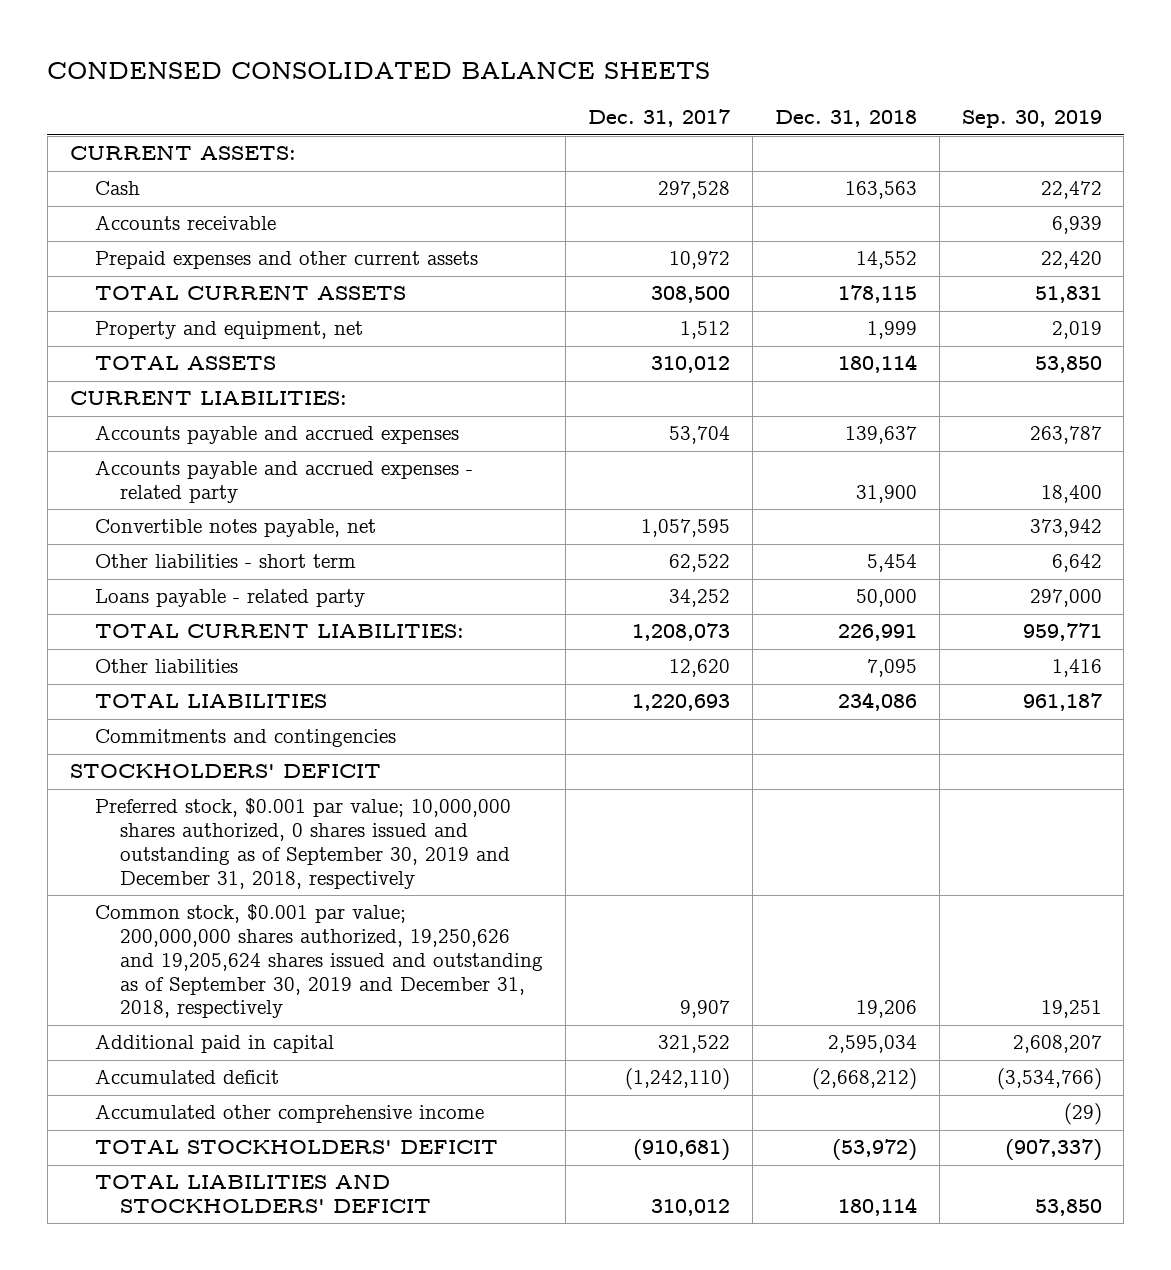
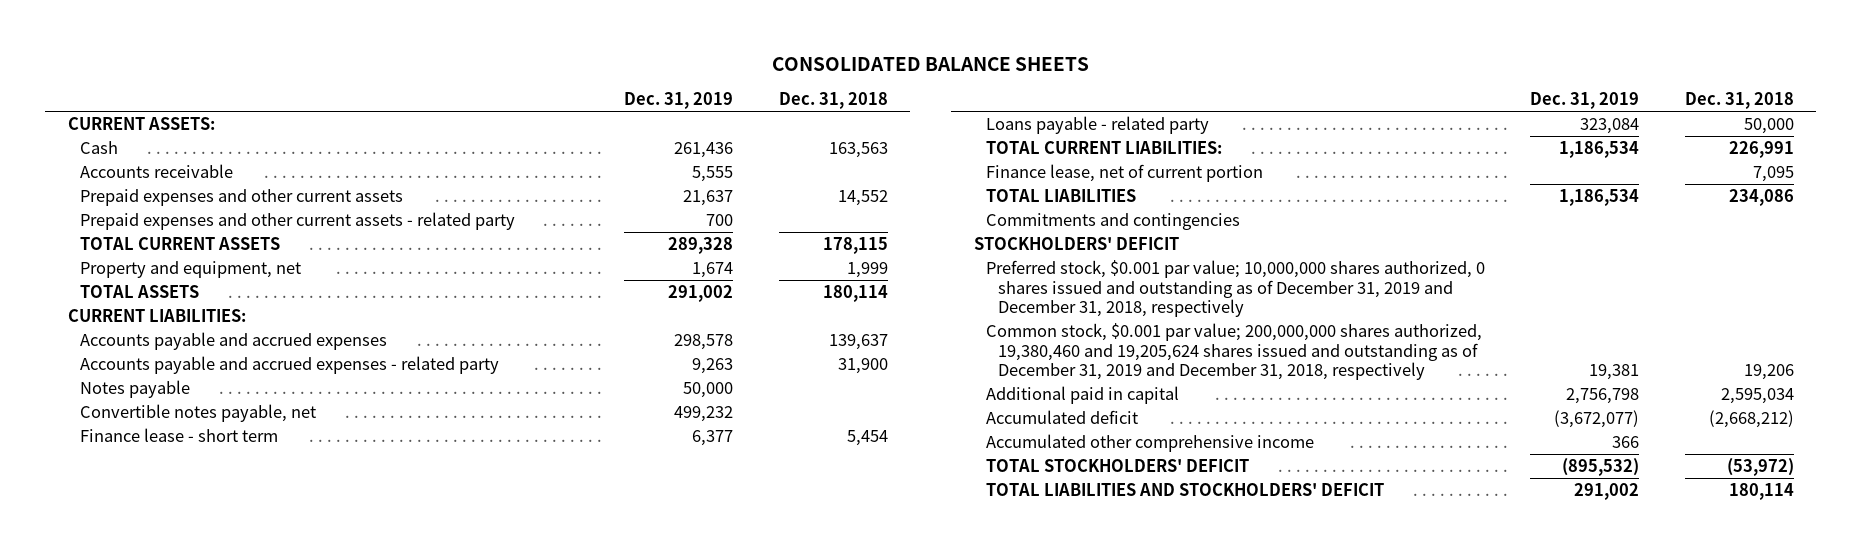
- CONDENSED CONSOLIDATED BALANCE SHEETS
+ CONSOLIDATED BALANCE SHEETS
- | Dec. 31, 2017 | Dec. 31, 2018 | Sep. 30, 2019
+ | Dec. 31, 2019 | Dec. 31, 2018
+ Prepaid expenses and other current assets - related party | 700 |
+ Notes payable | 50,000 |
- Other liabilities - short term | 62,522 | 5,454 | 6,642
+ Finance lease - short term | 6,377 | 5,454
- Other liabilities | 12,620 | 7,095 | 1,416
+ Finance lease, net of current portion | | 7,095
- Preferred stock, $0.001 par value; 10,000,000 shares authorized, 0 shares issued and outstanding as of September 30, 2019 and December 31, 2018, respectively
- Common stock, $0.001 par value; 200,000,000 shares authorized, 19,250,626 and 19,205,624 shares issued and outstanding as of September 30, 2019 and December 31, 2018, respectively | 9,907 | 19,206 | 19,251
+ Preferred stock, $0.001 par value; 10,000,000 shares authorized, 0 shares issued and outstanding as of December 31, 2019 and December 31, 2018, respectively
+ Common stock, $0.001 par value; 200,000,000 shares authorized, 19,380,460 and 19,205,624 shares issued and outstanding as of December 31, 2019 and December 31, 2018, respectively | 19,381 | 19,206

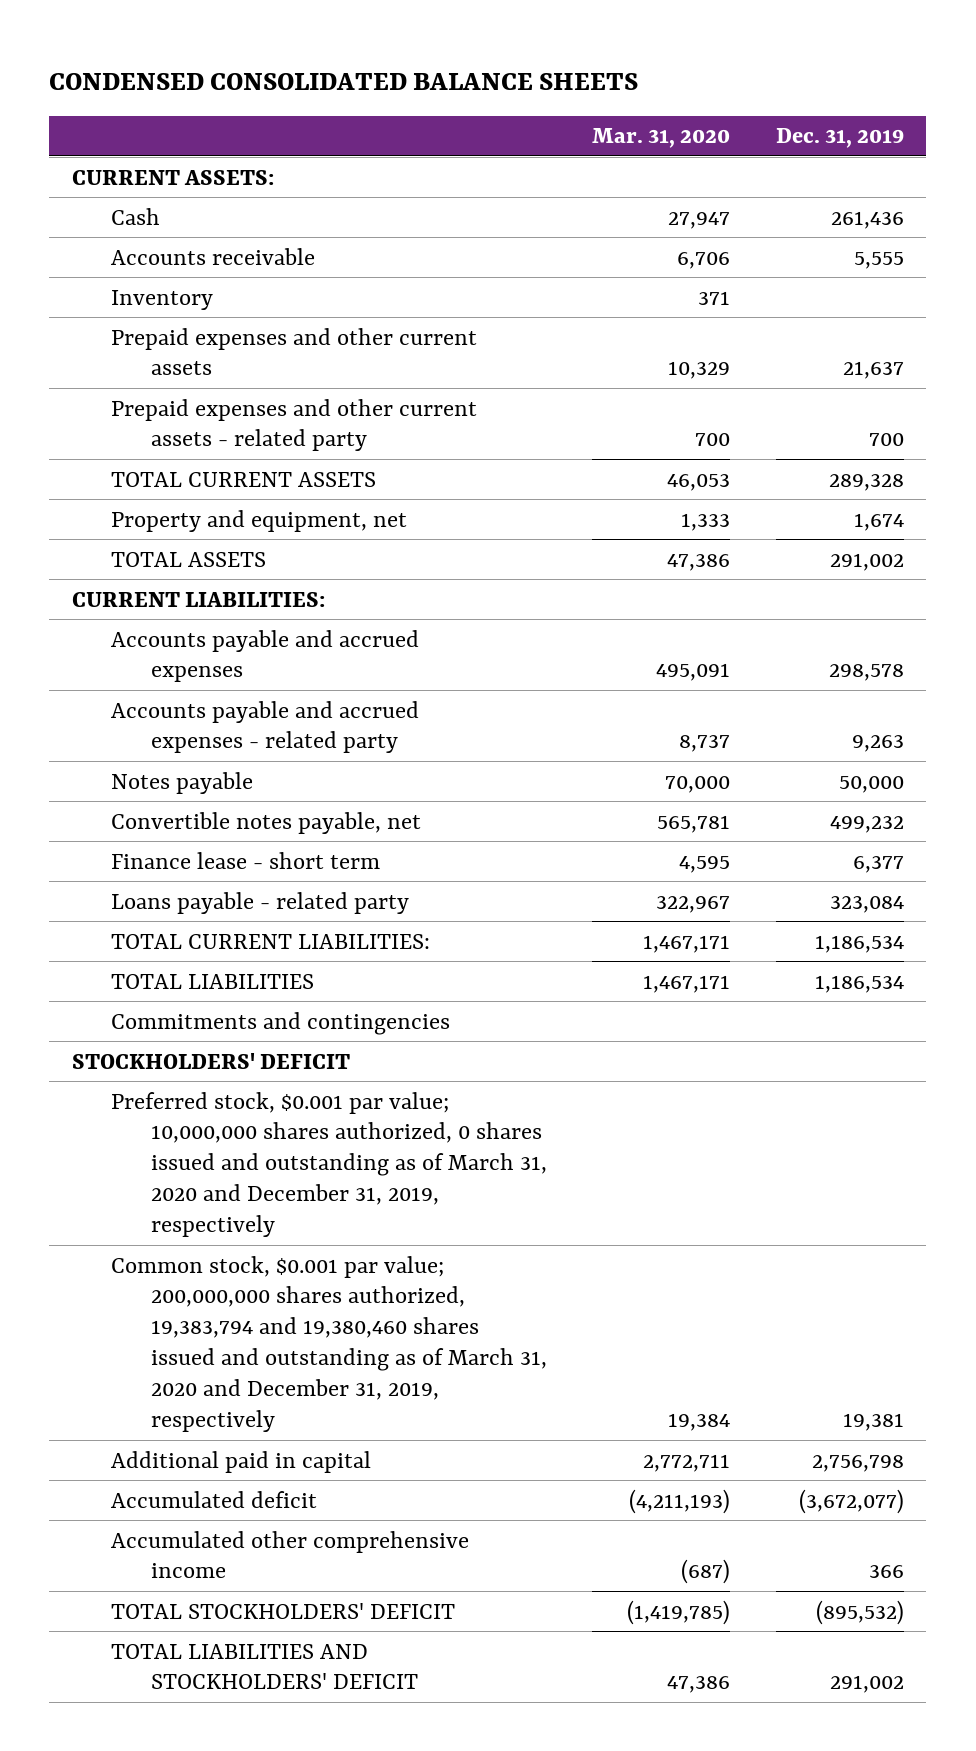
- CONSOLIDATED BALANCE SHEETS
+ CONDENSED CONSOLIDATED BALANCE SHEETS
- | Dec. 31, 2019 | Dec. 31, 2018
+ | Mar. 31, 2020 | Dec. 31, 2019
+ Inventory | 371 |
- Finance lease, net of current portion | | 7,095
- Preferred stock, $0.001 par value; 10,000,000 shares authorized, 0 shares issued and outstanding as of December 31, 2019 and December 31, 2018, respectively
- Common stock, $0.001 par value; 200,000,000 shares authorized, 19,380,460 and 19,205,624 shares issued and outstanding as of December 31, 2019 and December 31, 2018, respectively | 19,381 | 19,206
+ Preferred stock, $0.001 par value; 10,000,000 shares authorized, 0 shares issued and outstanding as of March 31, 2020 and December 31, 2019, respectively
+ Common stock, $0.001 par value; 200,000,000 shares authorized, 19,383,794 and 19,380,460 shares issued and outstanding as of March 31, 2020 and December 31, 2019, respectively | 19,384 | 19,381

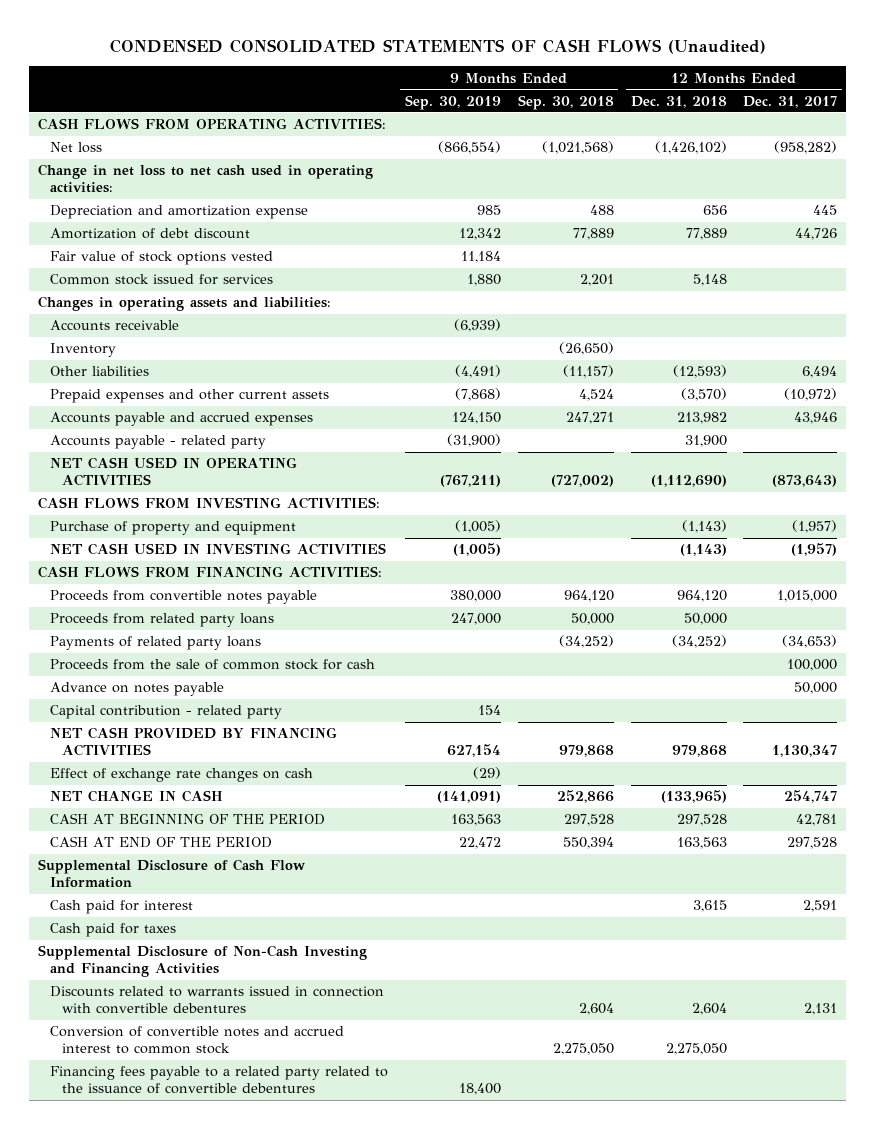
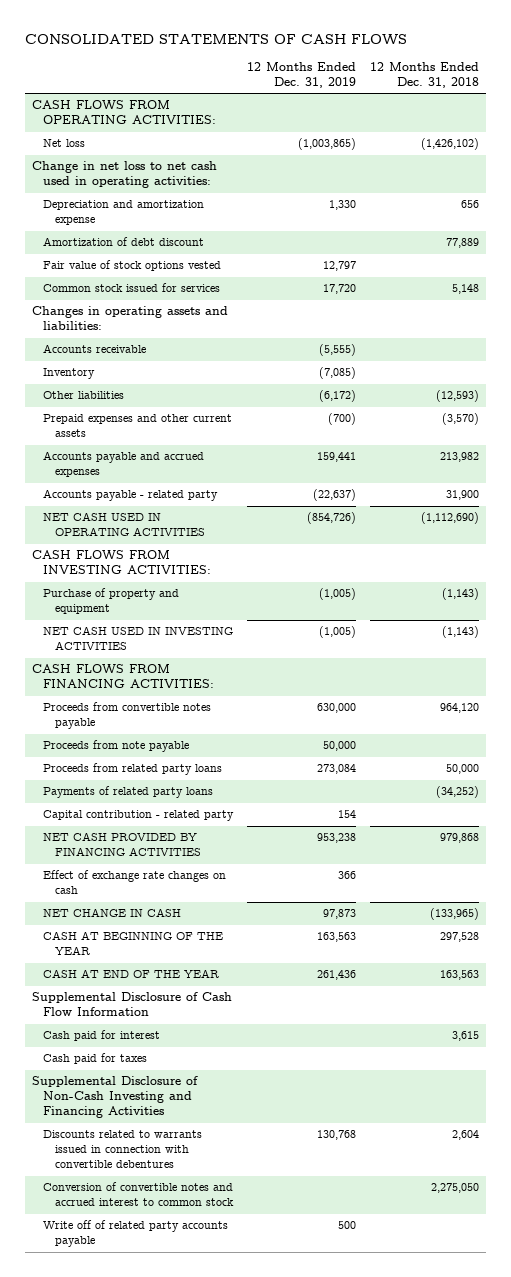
- CONDENSED CONSOLIDATED STATEMENTS OF CASH FLOWS (Unaudited)
+ CONSOLIDATED STATEMENTS OF CASH FLOWS
- | 9 Months Ended Sep. 30, 2019 | 9 Months Ended Sep. 30, 2018 | 12 Months Ended Dec. 31, 2018 | 12 Months Ended Dec. 31, 2017
+ | 12 Months Ended Dec. 31, 2019 | 12 Months Ended Dec. 31, 2018
+ Proceeds from note payable | 50,000 |
- Proceeds from the sale of common stock for cash | | | | 100,000
- Advance on notes payable | | | | 50,000
- CASH AT BEGINNING OF THE PERIOD | 163,563 | 297,528 | 297,528 | 42,781
- CASH AT END OF THE PERIOD | 22,472 | 550,394 | 163,563 | 297,528
+ CASH AT BEGINNING OF THE YEAR | 163,563 | 297,528
+ CASH AT END OF THE YEAR | 261,436 | 163,563
- Financing fees payable to a related party related to the issuance of convertible debentures | 18,400 | | |
+ Write off of related party accounts payable | 500 |

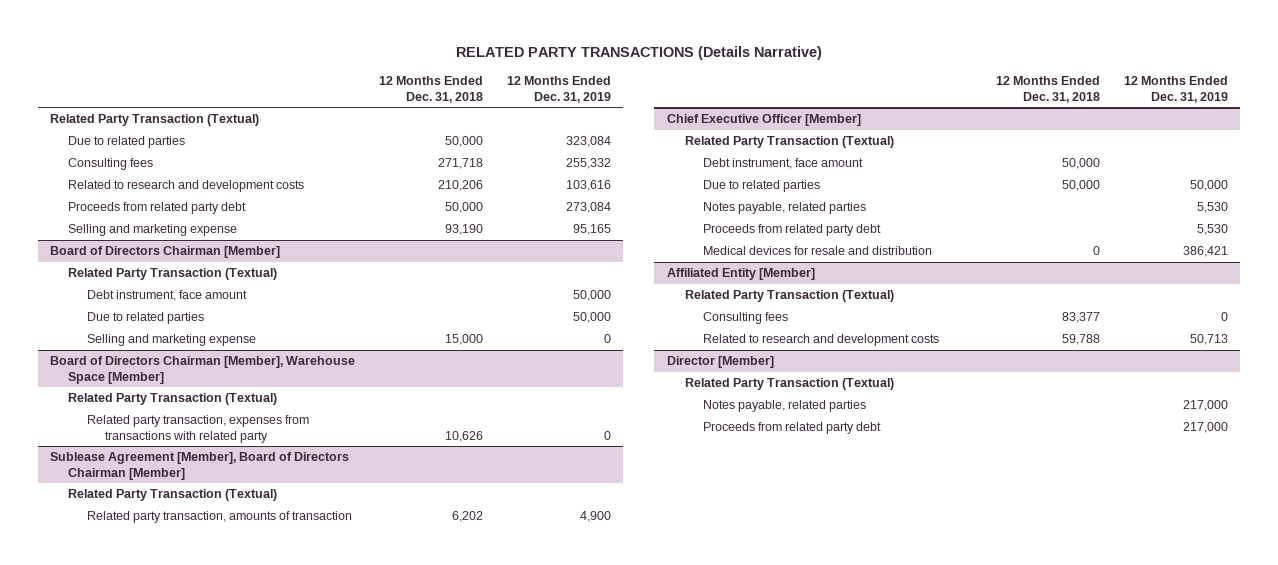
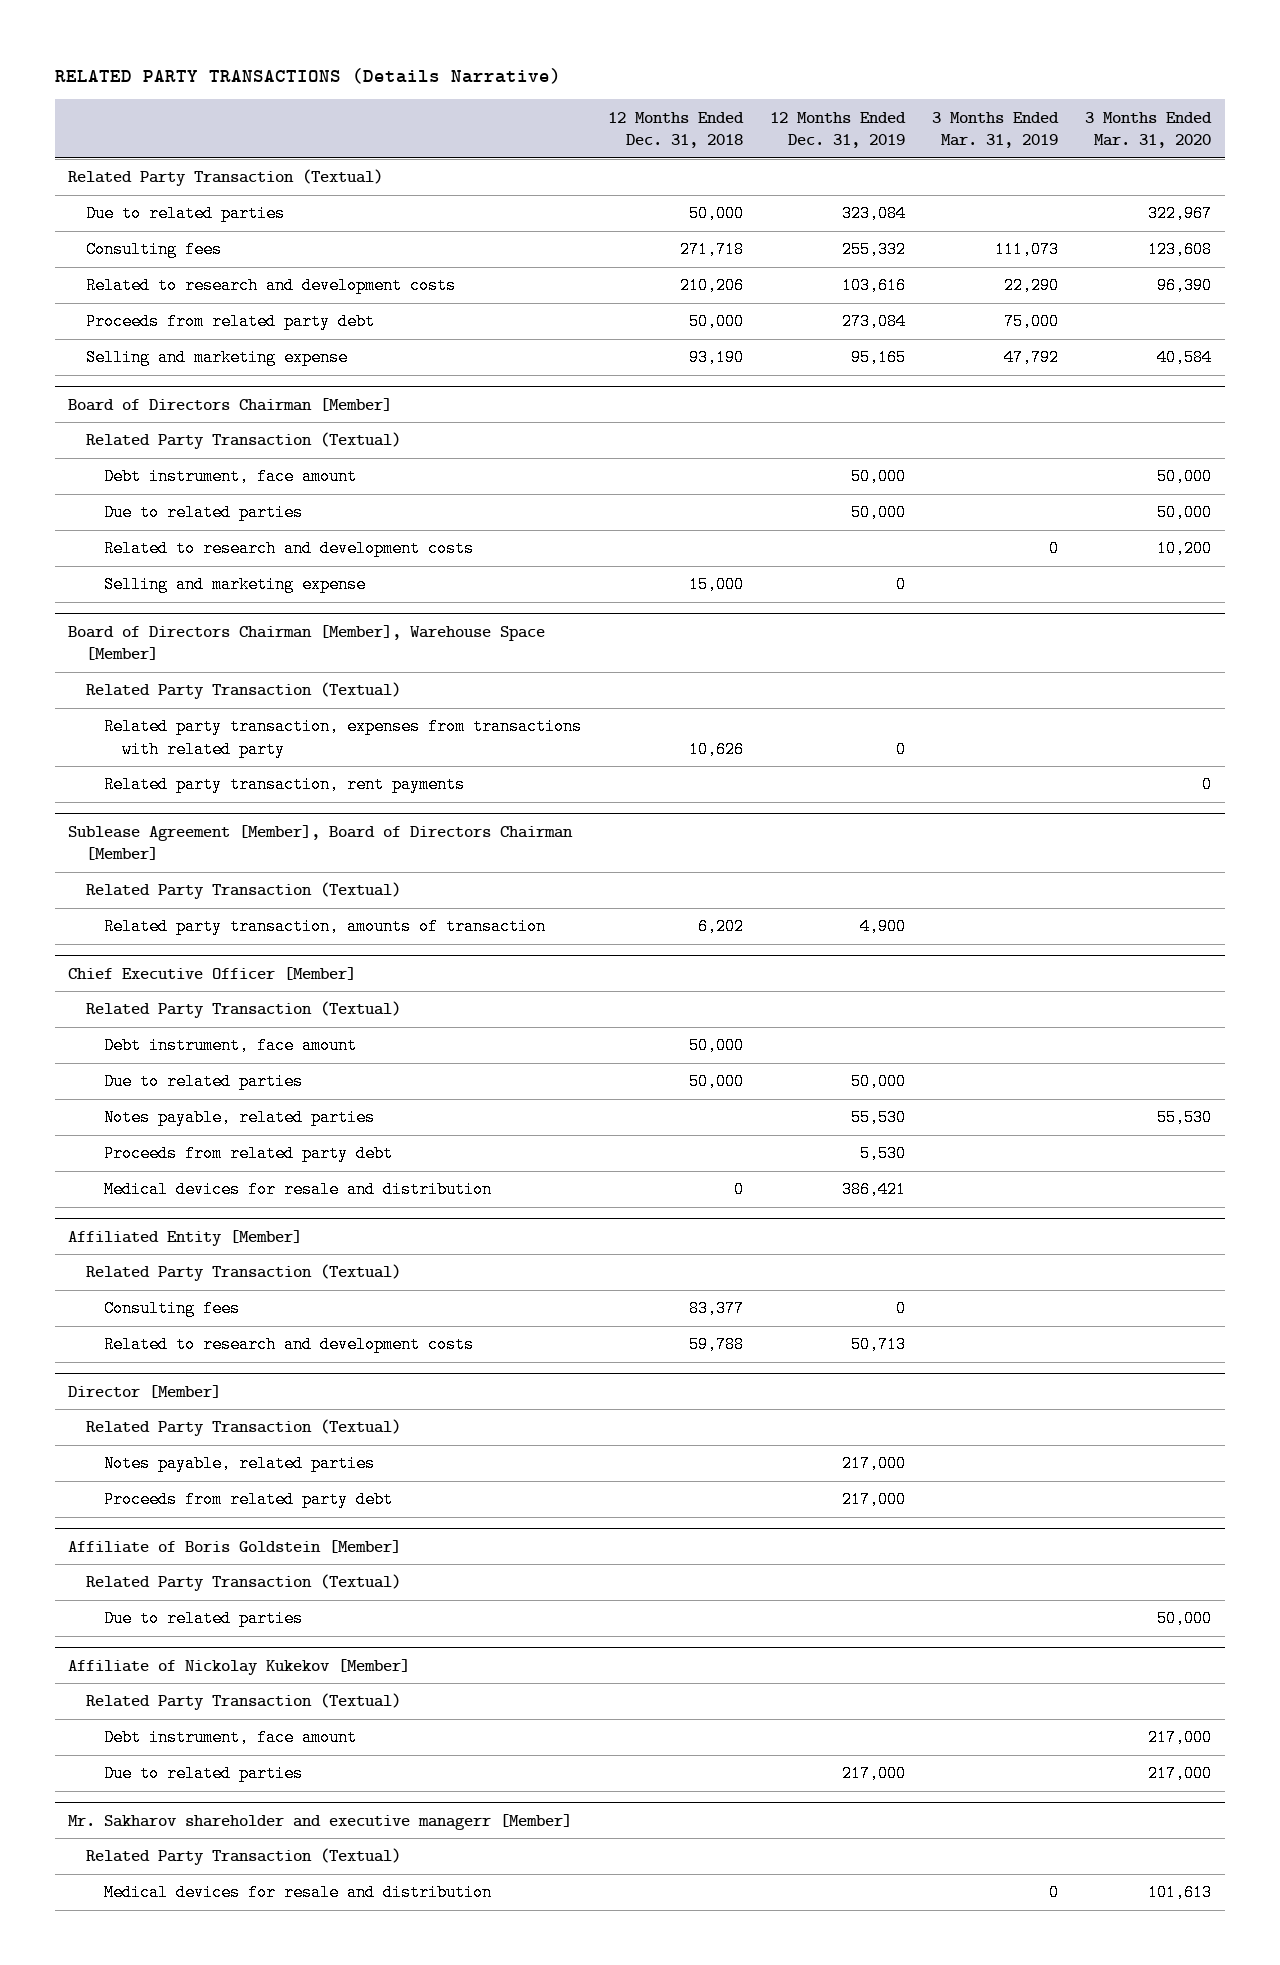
- | 12 Months Ended Dec. 31, 2018 | 12 Months Ended Dec. 31, 2019
+ | 12 Months Ended Dec. 31, 2018 | 12 Months Ended Dec. 31, 2019 | 3 Months Ended Mar. 31, 2019 | 3 Months Ended Mar. 31, 2020
@ Board of Directors Chairman [Member]
+ Related to research and development costs | | | 0 | 10,200
@ Board of Directors Chairman [Member], Warehouse Space [Member]
+ Related party transaction, rent payments | | | | 0
@ Chief Executive Officer [Member]
- Notes payable, related parties | | 5,530
+ Notes payable, related parties | | 55,530 | | 55,530
+ Affiliate of Boris Goldstein [Member]
+ Related Party Transaction (Textual)
+ Due to related parties | | | | 50,000
+ Affiliate of Nickolay Kukekov [Member]
+ Related Party Transaction (Textual)
+ Debt instrument, face amount | | | | 217,000
+ Due to related parties | | 217,000 | | 217,000
+ Mr. Sakharov shareholder and executive managerr [Member]
+ Related Party Transaction (Textual)
+ Medical devices for resale and distribution | | | 0 | 101,613

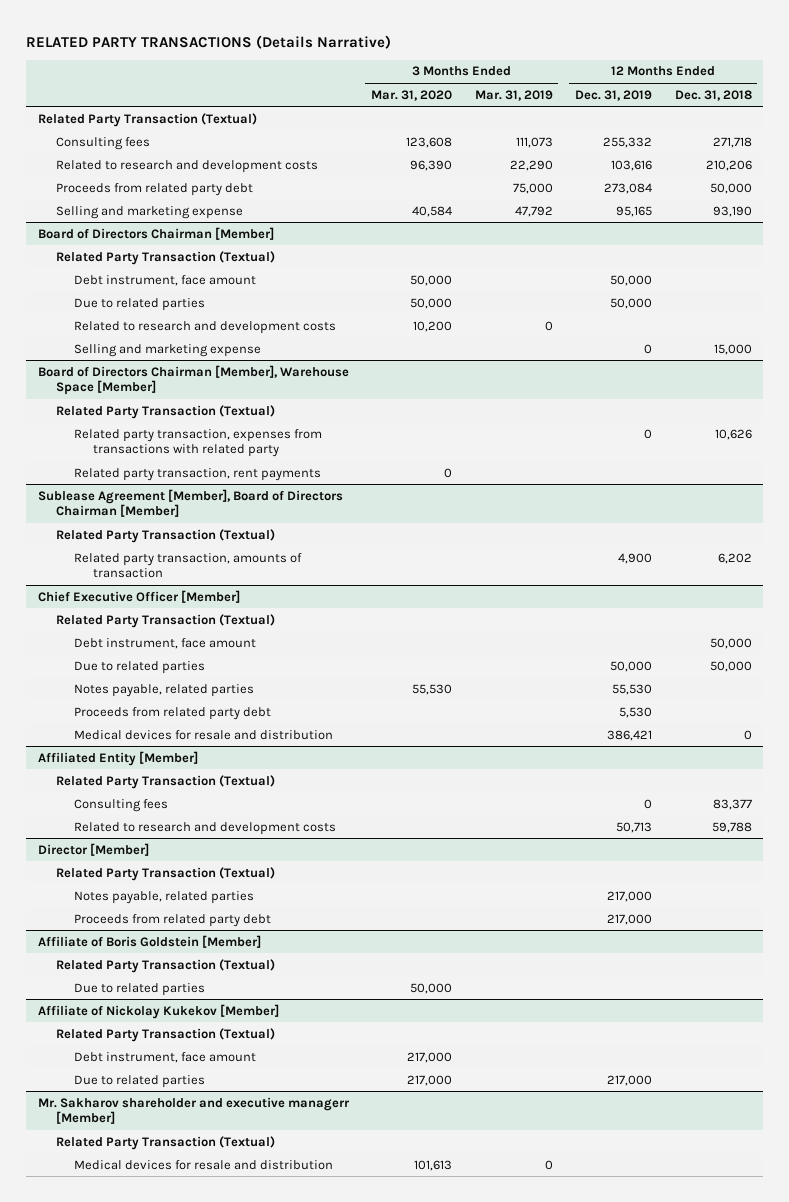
- | 12 Months Ended Dec. 31, 2018 | 12 Months Ended Dec. 31, 2019 | 3 Months Ended Mar. 31, 2019 | 3 Months Ended Mar. 31, 2020
+ | 3 Months Ended Mar. 31, 2020 | 3 Months Ended Mar. 31, 2019 | 12 Months Ended Dec. 31, 2019 | 12 Months Ended Dec. 31, 2018
- Due to related parties | 50,000 | 323,084 | | 322,967

